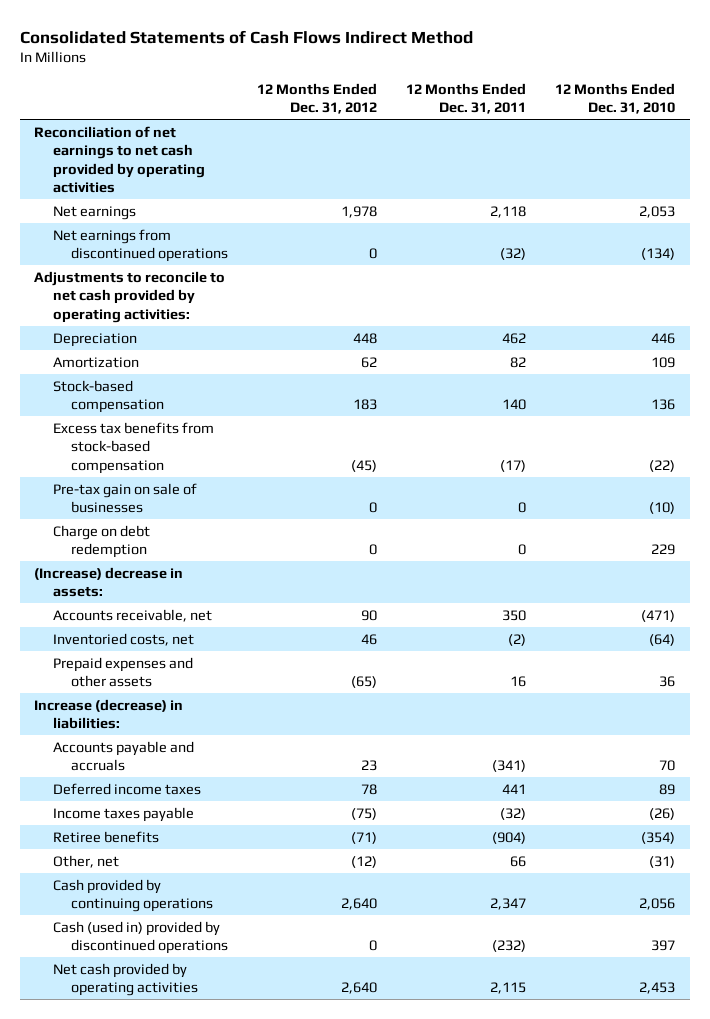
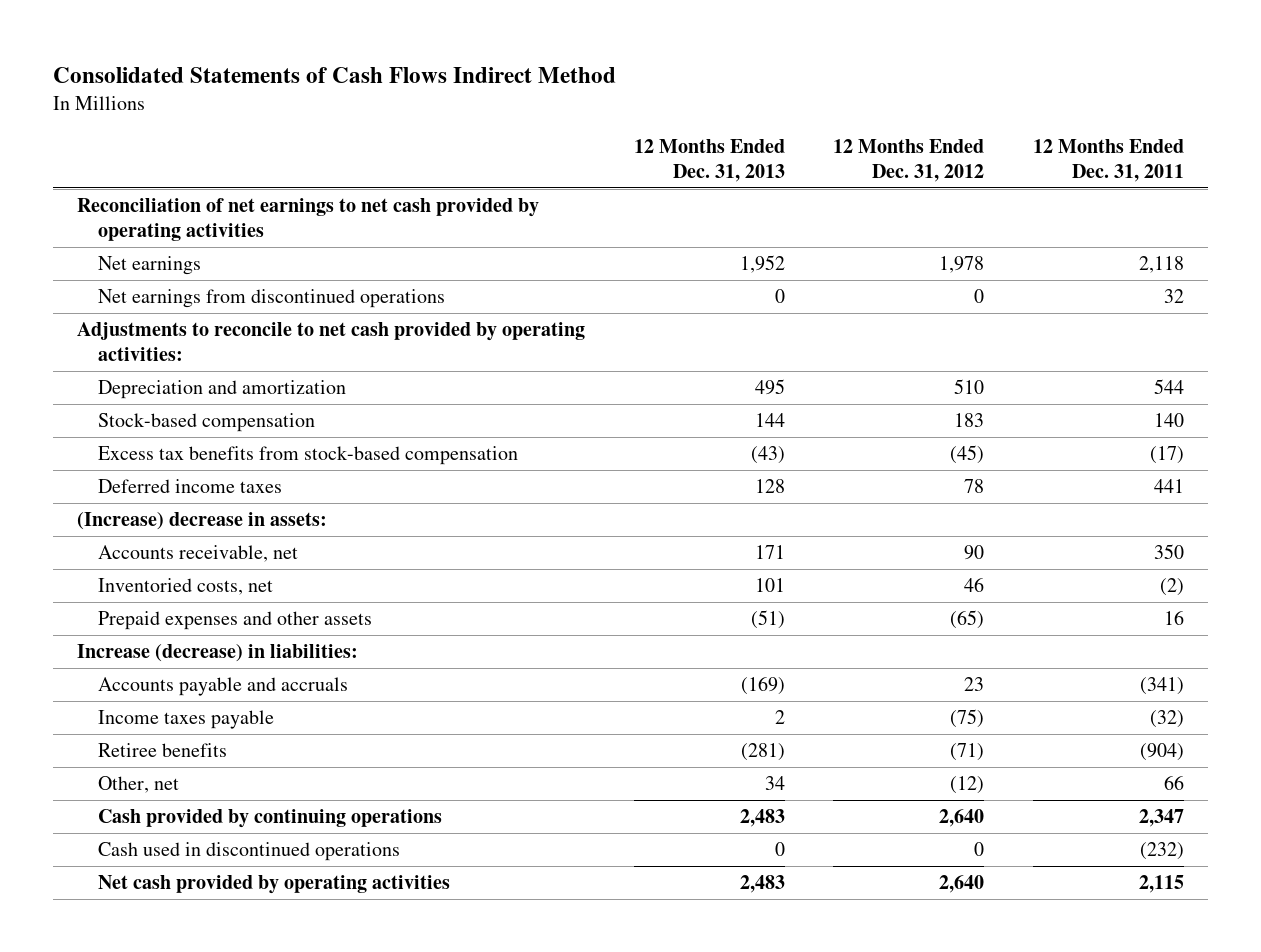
- | 12 Months Ended Dec. 31, 2012 | 12 Months Ended Dec. 31, 2011 | 12 Months Ended Dec. 31, 2010
+ | 12 Months Ended Dec. 31, 2013 | 12 Months Ended Dec. 31, 2012 | 12 Months Ended Dec. 31, 2011
- Net earnings from discontinued operations | 0 | (32) | (134)
+ Net earnings from discontinued operations | 0 | 0 | 32
- Depreciation | 448 | 462 | 446
- Amortization | 62 | 82 | 109
+ Depreciation and amortization | 495 | 510 | 544
- Pre-tax gain on sale of businesses | 0 | 0 | (10)
- Charge on debt redemption | 0 | 0 | 229
moved up: Deferred income taxes | 128 | 78 | 441
- Cash (used in) provided by discontinued operations | 0 | (232) | 397
+ Cash used in discontinued operations | 0 | 0 | (232)

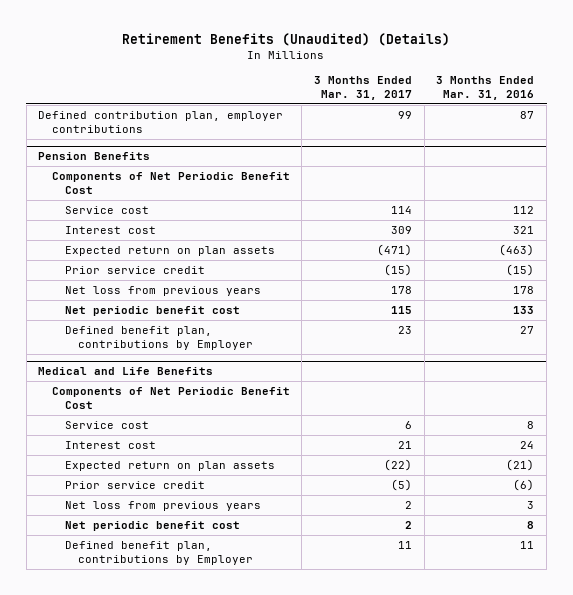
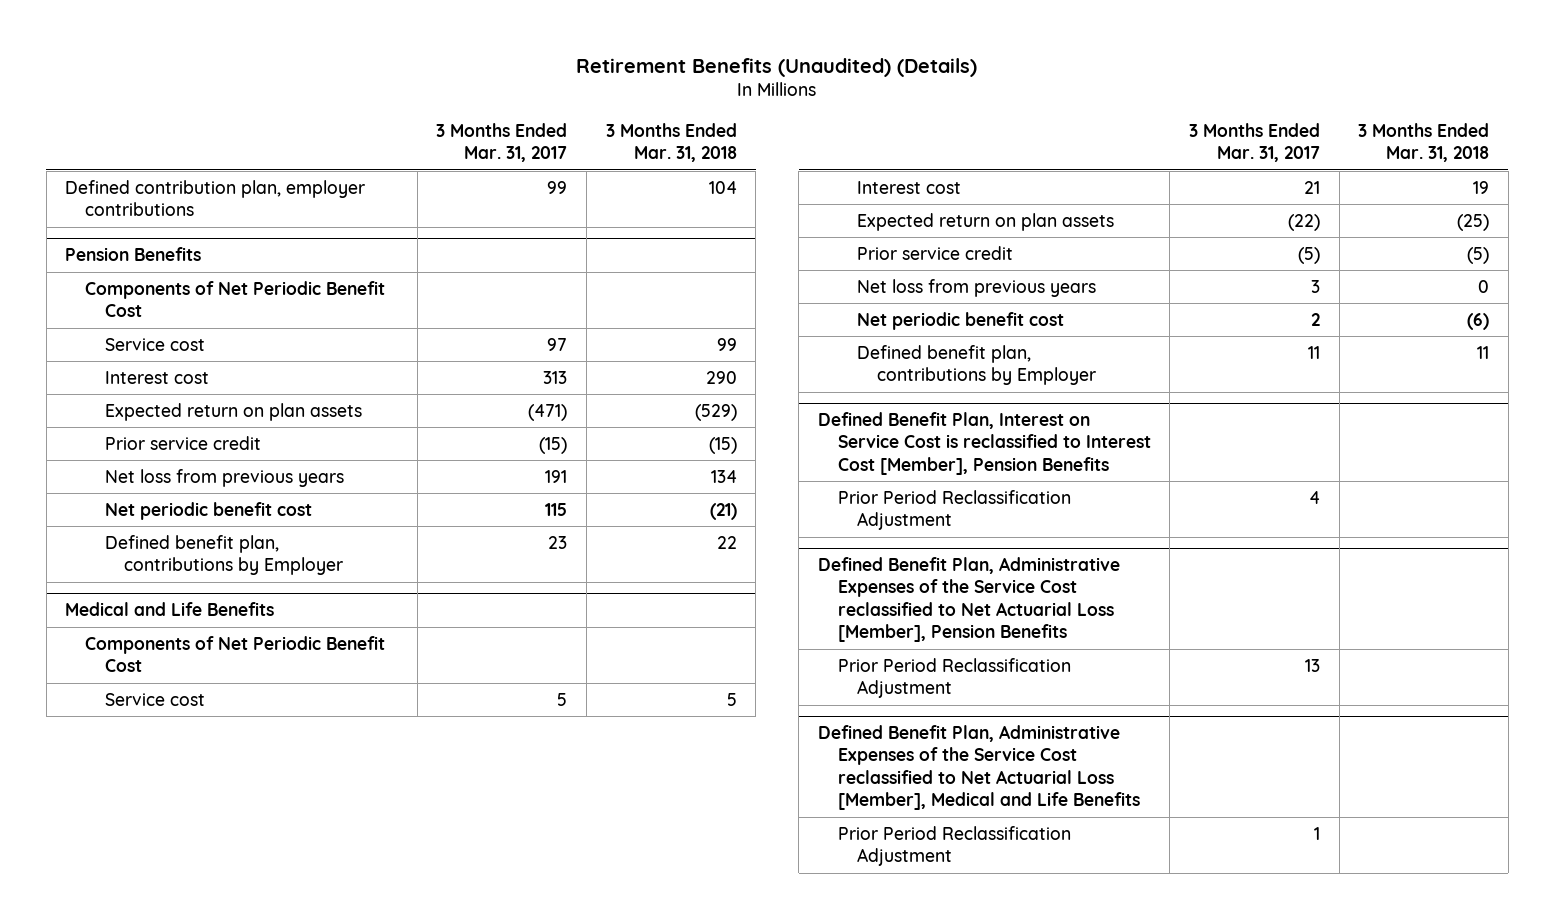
- | 3 Months Ended Mar. 31, 2017 | 3 Months Ended Mar. 31, 2016
+ | 3 Months Ended Mar. 31, 2017 | 3 Months Ended Mar. 31, 2018
@ Pension Benefits
- Service cost | 114 | 112
- Interest cost | 309 | 321
+ Service cost | 97 | 99
+ Interest cost | 313 | 290
- Net loss from previous years | 178 | 178
+ Net loss from previous years | 191 | 134
@ Medical and Life Benefits
- Service cost | 6 | 8
+ Service cost | 5 | 5
- Net loss from previous years | 2 | 3
+ Net loss from previous years | 3 | 0
+ Defined Benefit Plan, Interest on Service Cost is reclassified to Interest Cost [Member], Pension Benefits
+ Prior Period Reclassification Adjustment | 4 |
+ Defined Benefit Plan, Administrative Expenses of the Service Cost reclassified to Net Actuarial Loss [Member], Pension Benefits
+ Prior Period Reclassification Adjustment | 13 |
+ Defined Benefit Plan, Administrative Expenses of the Service Cost reclassified to Net Actuarial Loss [Member], Medical and Life Benefits
+ Prior Period Reclassification Adjustment | 1 |

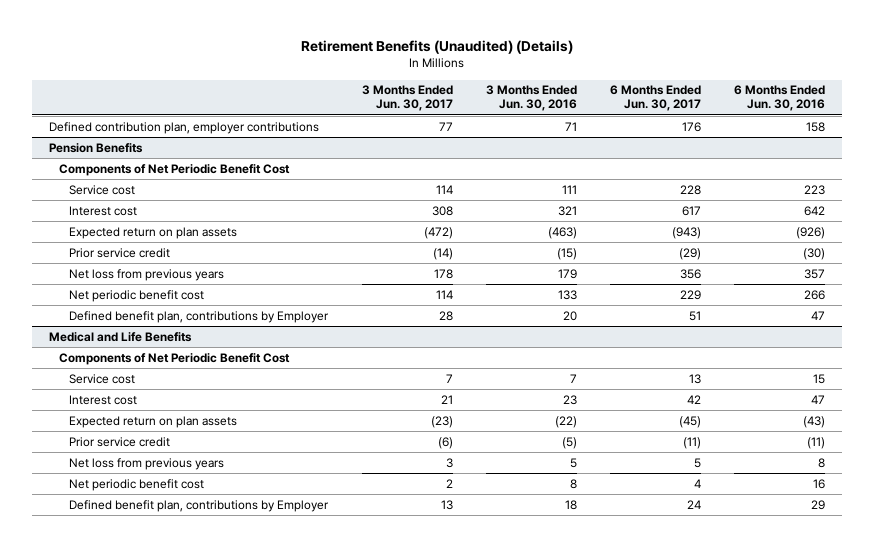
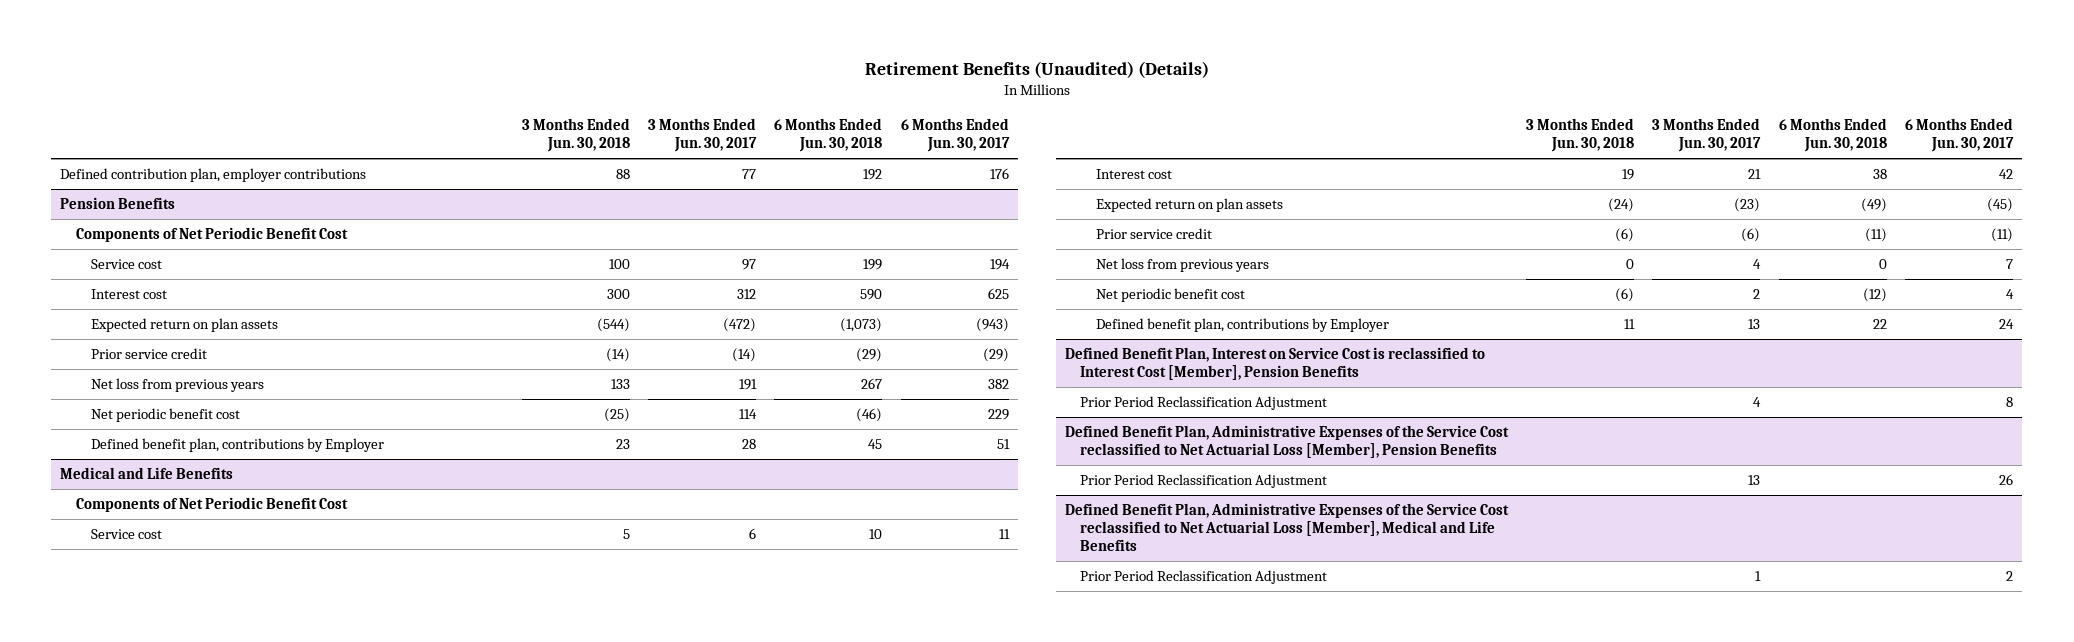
- | 3 Months Ended Jun. 30, 2017 | 3 Months Ended Jun. 30, 2016 | 6 Months Ended Jun. 30, 2017 | 6 Months Ended Jun. 30, 2016
+ | 3 Months Ended Jun. 30, 2018 | 3 Months Ended Jun. 30, 2017 | 6 Months Ended Jun. 30, 2018 | 6 Months Ended Jun. 30, 2017
@ Pension Benefits
- Service cost | 114 | 111 | 228 | 223
- Interest cost | 308 | 321 | 617 | 642
+ Service cost | 100 | 97 | 199 | 194
+ Interest cost | 300 | 312 | 590 | 625
- Net loss from previous years | 178 | 179 | 356 | 357
+ Net loss from previous years | 133 | 191 | 267 | 382
@ Medical and Life Benefits
- Service cost | 7 | 7 | 13 | 15
+ Service cost | 5 | 6 | 10 | 11
- Net loss from previous years | 3 | 5 | 5 | 8
+ Net loss from previous years | 0 | 4 | 0 | 7
+ Defined Benefit Plan, Interest on Service Cost is reclassified to Interest Cost [Member], Pension Benefits
+ Prior Period Reclassification Adjustment | | 4 | | 8
+ Defined Benefit Plan, Administrative Expenses of the Service Cost reclassified to Net Actuarial Loss [Member], Pension Benefits
+ Prior Period Reclassification Adjustment | | 13 | | 26
+ Defined Benefit Plan, Administrative Expenses of the Service Cost reclassified to Net Actuarial Loss [Member], Medical and Life Benefits
+ Prior Period Reclassification Adjustment | | 1 | | 2

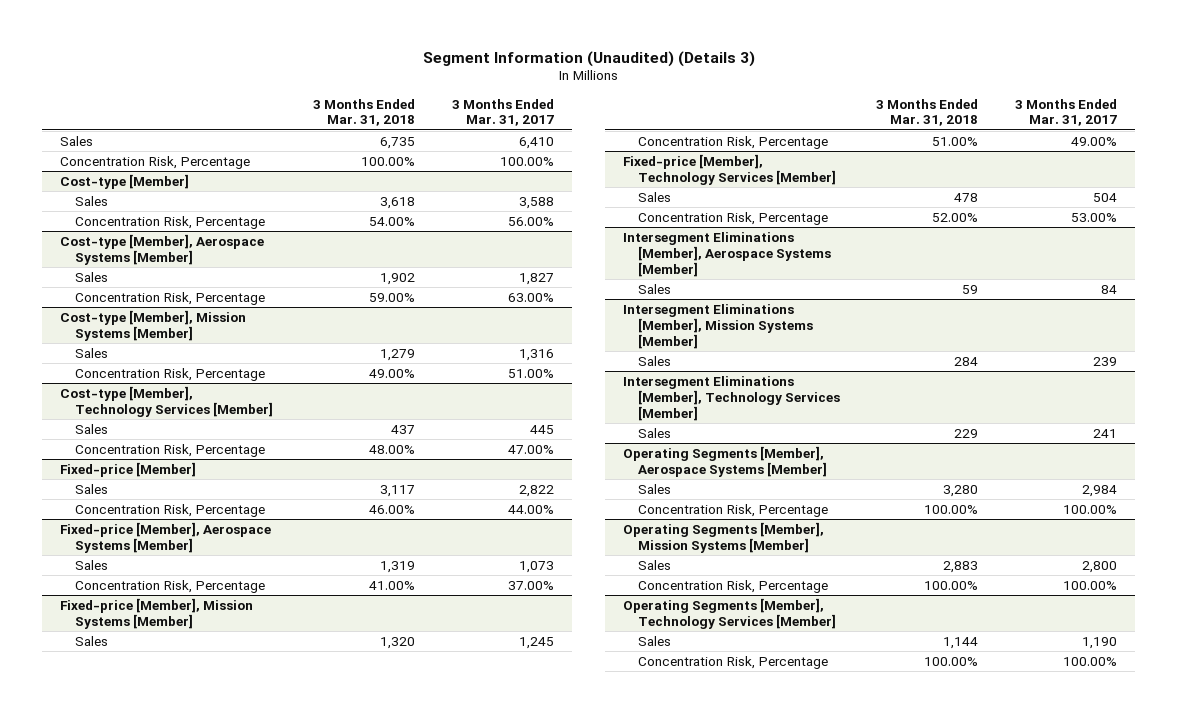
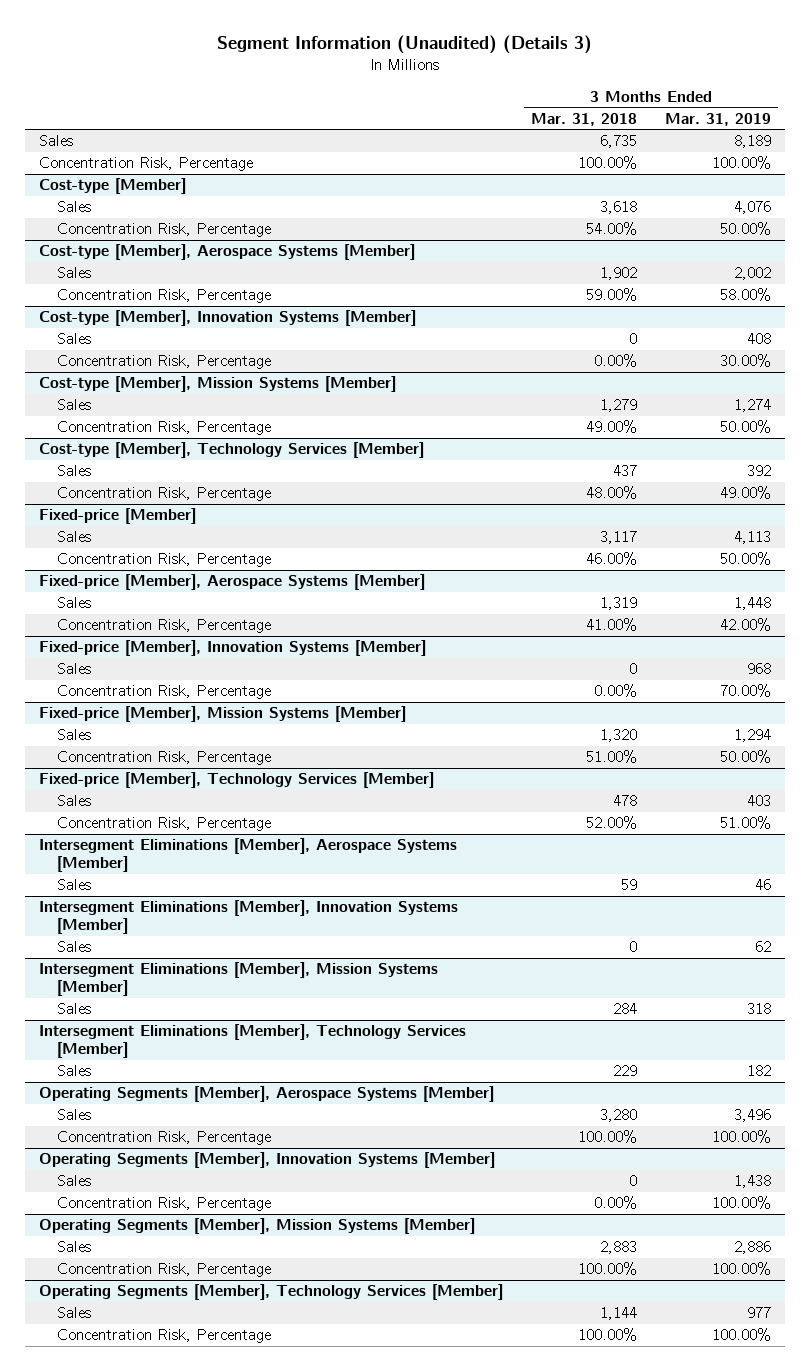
- | 3 Months Ended Mar. 31, 2018 | 3 Months Ended Mar. 31, 2017
+ | 3 Months Ended Mar. 31, 2018 | 3 Months Ended Mar. 31, 2019
+ Cost-type [Member], Innovation Systems [Member]
+ Sales | 0 | 408
+ Concentration Risk, Percentage | 0.00% | 30.00%
+ Fixed-price [Member], Innovation Systems [Member]
+ Sales | 0 | 968
+ Concentration Risk, Percentage | 0.00% | 70.00%
+ Intersegment Eliminations [Member], Innovation Systems [Member]
+ Sales | 0 | 62
+ Operating Segments [Member], Innovation Systems [Member]
+ Sales | 0 | 1,438
+ Concentration Risk, Percentage | 0.00% | 100.00%

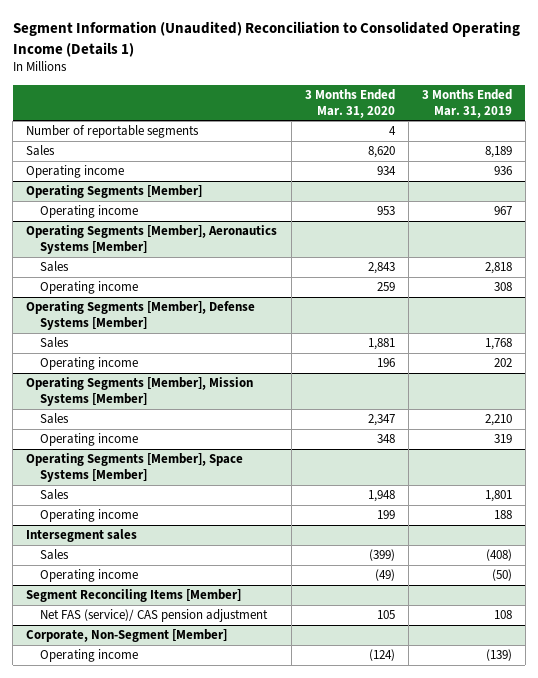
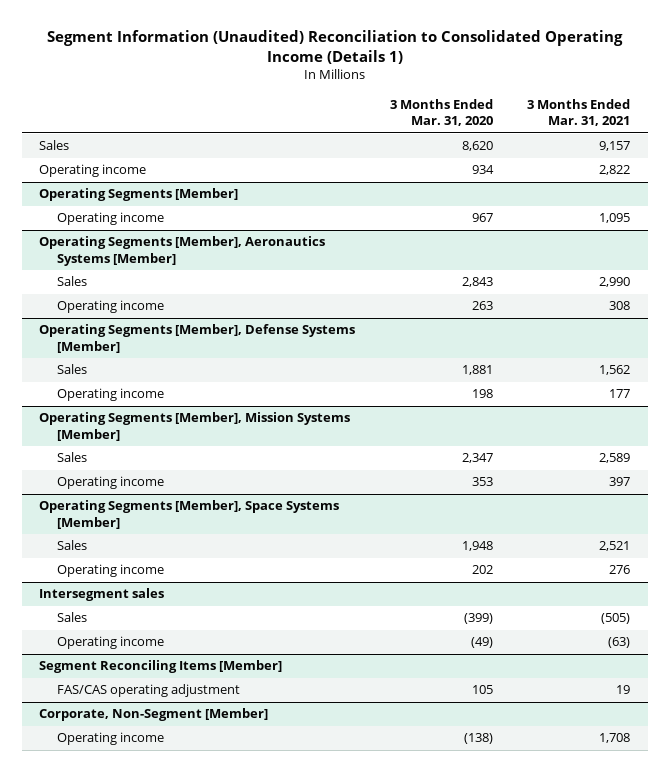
- | 3 Months Ended Mar. 31, 2020 | 3 Months Ended Mar. 31, 2019
+ | 3 Months Ended Mar. 31, 2020 | 3 Months Ended Mar. 31, 2021
- Number of reportable segments | 4 |
@ Operating Segments [Member]
- Operating income | 953 | 967
+ Operating income | 967 | 1,095
@ Operating Segments [Member], Aeronautics Systems [Member]
- Operating income | 259 | 308
+ Operating income | 263 | 308
@ Operating Segments [Member], Defense Systems [Member]
- Operating income | 196 | 202
+ Operating income | 198 | 177
@ Operating Segments [Member], Mission Systems [Member]
- Operating income | 348 | 319
+ Operating income | 353 | 397
@ Operating Segments [Member], Space Systems [Member]
- Operating income | 199 | 188
+ Operating income | 202 | 276
@ Segment Reconciling Items [Member]
- Net FAS (service)/ CAS pension adjustment | 105 | 108
+ FAS/CAS operating adjustment | 105 | 19
@ Corporate, Non-Segment [Member]
- Operating income | (124) | (139)
+ Operating income | (138) | 1,708

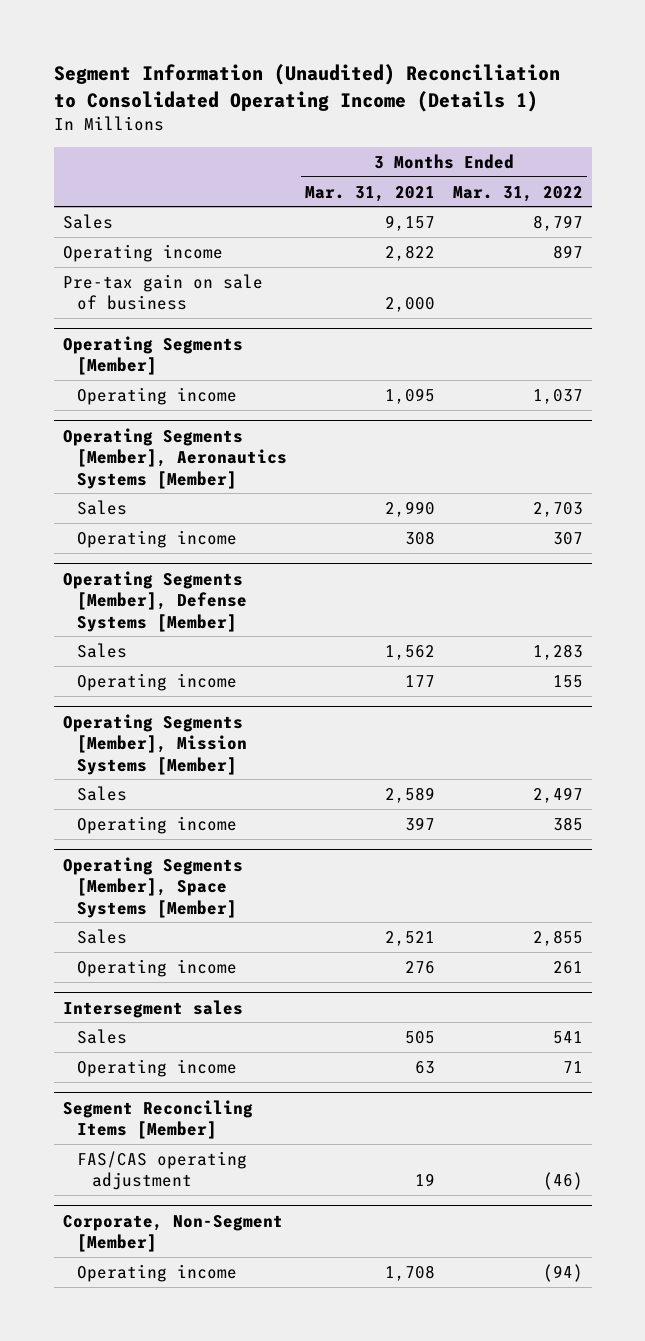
- | 3 Months Ended Mar. 31, 2020 | 3 Months Ended Mar. 31, 2021
+ | 3 Months Ended Mar. 31, 2021 | 3 Months Ended Mar. 31, 2022
+ Pre-tax gain on sale of business | 2,000 |
@ Intersegment sales
- Sales | (399) | (505)
- Operating income | (49) | (63)
+ Sales | 505 | 541
+ Operating income | 63 | 71

